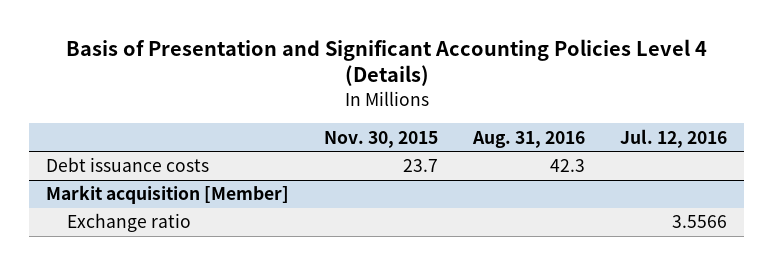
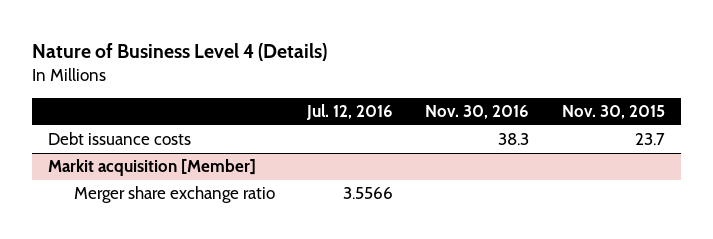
- Basis of Presentation and Significant Accounting Policies Level 4 (Details)
+ Nature of Business Level 4 (Details)
- | Nov. 30, 2015 | Aug. 31, 2016 | Jul. 12, 2016
+ | Jul. 12, 2016 | Nov. 30, 2016 | Nov. 30, 2015
@ Markit acquisition [Member]
- Exchange ratio | | | 3.5566
+ Merger share exchange ratio | 3.5566 | |

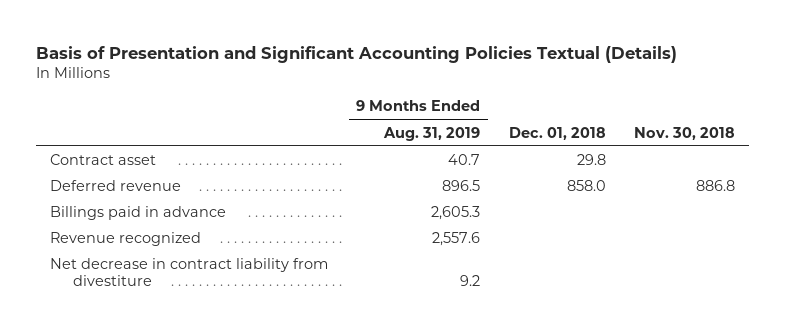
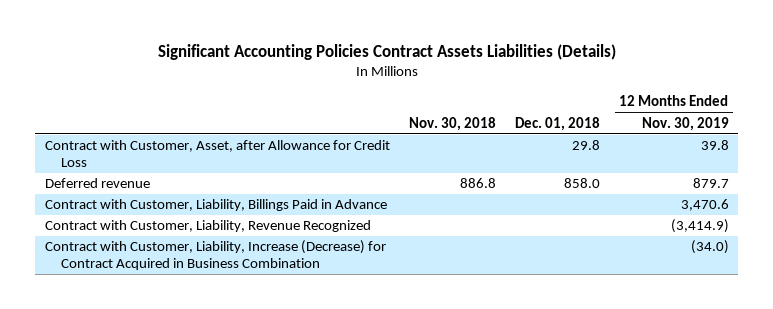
- Basis of Presentation and Significant Accounting Policies Textual (Details)
+ Significant Accounting Policies Contract Assets Liabilities (Details)
- | 9 Months Ended Aug. 31, 2019 | Dec. 01, 2018 | Nov. 30, 2018
+ | Nov. 30, 2018 | Dec. 01, 2018 | 12 Months Ended Nov. 30, 2019
- Contract asset | 40.7 | 29.8 |
+ Contract with Customer, Asset, after Allowance for Credit Loss | | 29.8 | 39.8
- Billings paid in advance | 2,605.3 | |
- Revenue recognized | 2,557.6 | |
- Net decrease in contract liability from divestiture | 9.2 | |
+ Contract with Customer, Liability, Billings Paid in Advance | | | 3,470.6
+ Contract with Customer, Liability, Revenue Recognized | | | (3,414.9)
+ Contract with Customer, Liability, Increase (Decrease) for Contract Acquired in Business Combination | | | (34.0)

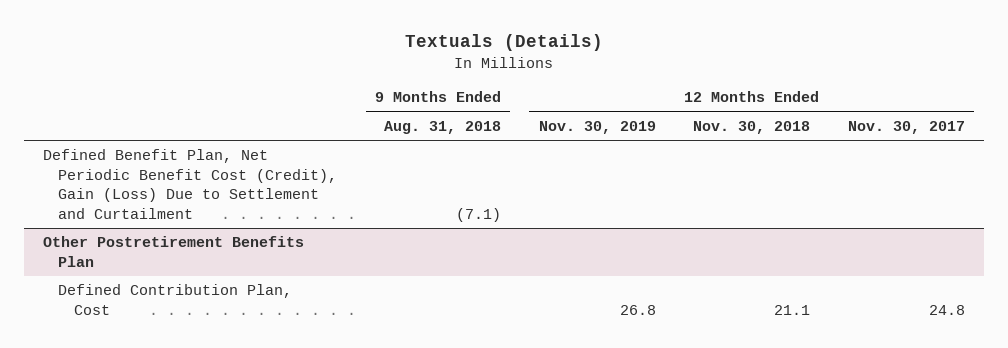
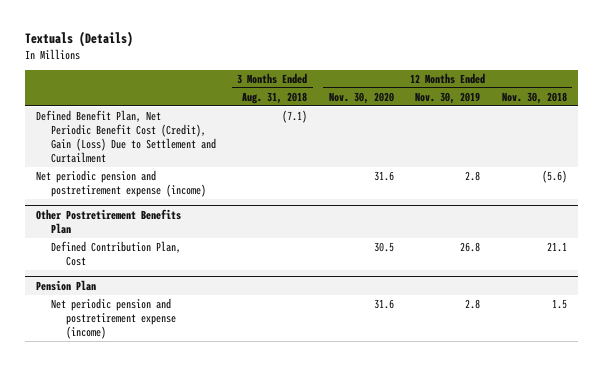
- | 9 Months Ended Aug. 31, 2018 | 12 Months Ended Nov. 30, 2019 | 12 Months Ended Nov. 30, 2018 | 12 Months Ended Nov. 30, 2017
+ | 3 Months Ended Aug. 31, 2018 | 12 Months Ended Nov. 30, 2020 | 12 Months Ended Nov. 30, 2019 | 12 Months Ended Nov. 30, 2018
+ Net periodic pension and postretirement expense (income) | | 31.6 | 2.8 | (5.6)
+ Pension Plan
+ Net periodic pension and postretirement expense (income) | | 31.6 | 2.8 | 1.5

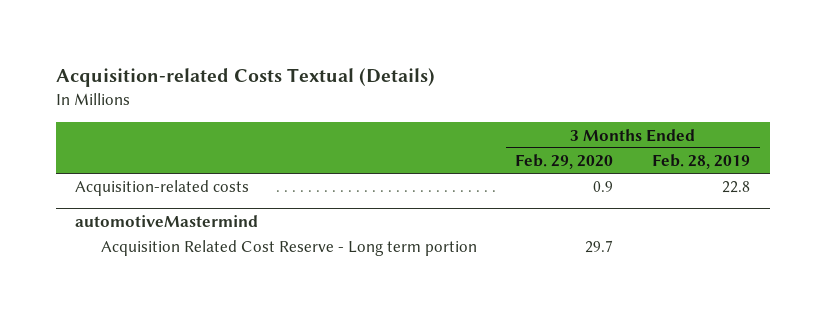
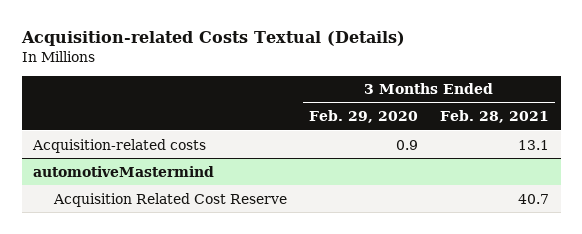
- | 3 Months Ended Feb. 29, 2020 | 3 Months Ended Feb. 28, 2019
+ | 3 Months Ended Feb. 29, 2020 | 3 Months Ended Feb. 28, 2021
@ automotiveMastermind
- Acquisition Related Cost Reserve - Long term portion | 29.7 |
+ Acquisition Related Cost Reserve | | 40.7

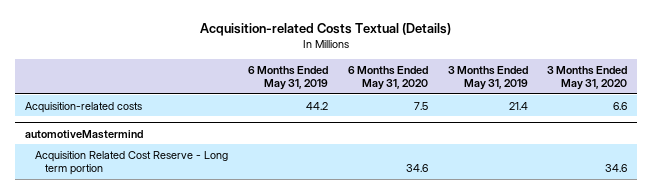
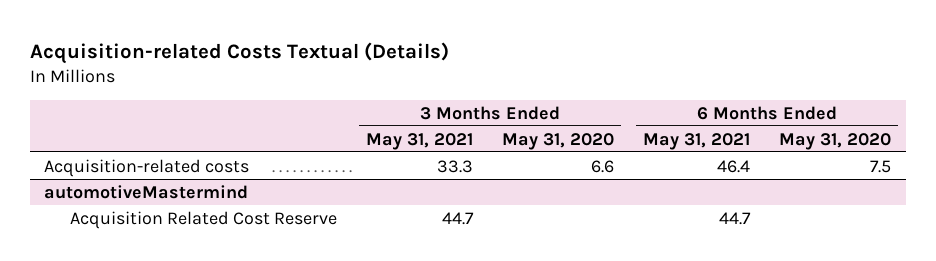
- | 6 Months Ended May 31, 2019 | 6 Months Ended May 31, 2020 | 3 Months Ended May 31, 2019 | 3 Months Ended May 31, 2020
+ | 3 Months Ended May 31, 2021 | 3 Months Ended May 31, 2020 | 6 Months Ended May 31, 2021 | 6 Months Ended May 31, 2020
@ automotiveMastermind
- Acquisition Related Cost Reserve - Long term portion | | 34.6 | | 34.6
+ Acquisition Related Cost Reserve | 44.7 | | 44.7 |

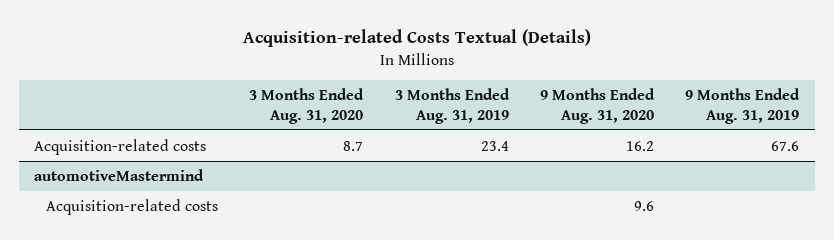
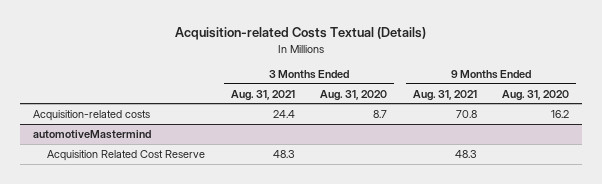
- | 3 Months Ended Aug. 31, 2020 | 3 Months Ended Aug. 31, 2019 | 9 Months Ended Aug. 31, 2020 | 9 Months Ended Aug. 31, 2019
+ | 3 Months Ended Aug. 31, 2021 | 3 Months Ended Aug. 31, 2020 | 9 Months Ended Aug. 31, 2021 | 9 Months Ended Aug. 31, 2020
@ automotiveMastermind
- Acquisition-related costs | | | 9.6 |
+ Acquisition Related Cost Reserve | 48.3 | | 48.3 |

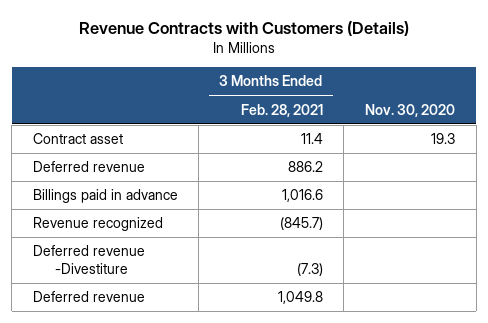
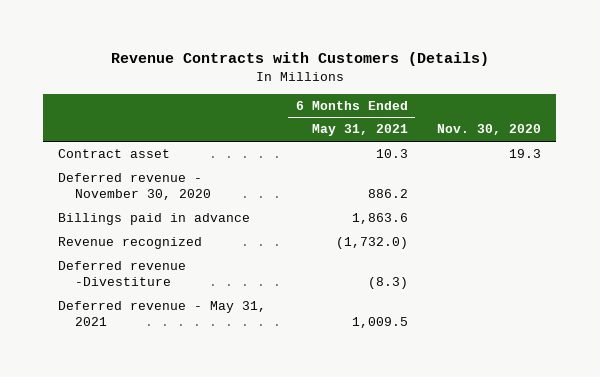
- | 3 Months Ended Feb. 28, 2021 | Nov. 30, 2020
+ | 6 Months Ended May 31, 2021 | Nov. 30, 2020
- Deferred revenue | 886.2 |
+ Deferred revenue - November 30, 2020 | 886.2 |
- Deferred revenue | 1,049.8 |
+ Deferred revenue - May 31, 2021 | 1,009.5 |

